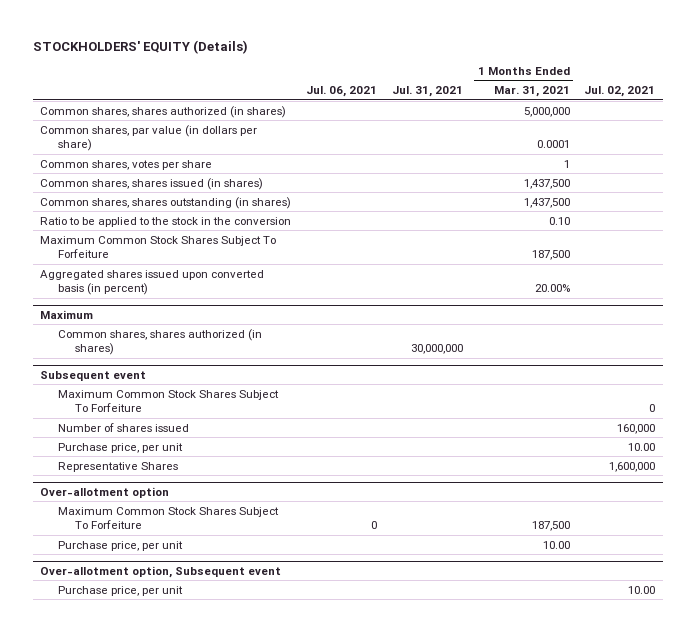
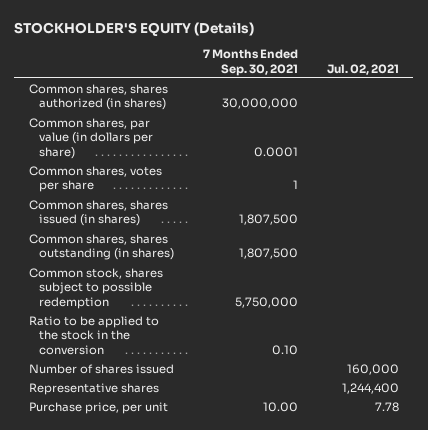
- STOCKHOLDERS' EQUITY (Details)
+ STOCKHOLDER'S EQUITY (Details)
- | Jul. 06, 2021 | Jul. 31, 2021 | 1 Months Ended Mar. 31, 2021 | Jul. 02, 2021
+ | 7 Months Ended Sep. 30, 2021 | Jul. 02, 2021
+ Common stock, shares subject to possible redemption | 5,750,000 |
- Maximum Common Stock Shares Subject To Forfeiture | | | 187,500 |
- Aggregated shares issued upon converted basis (in percent) | | | 20.00% |
- Maximum
- Common shares, shares authorized (in shares) | | 30,000,000 | |
- Subsequent event
- Maximum Common Stock Shares Subject To Forfeiture | | | | 0
- Number of shares issued | | | | 160,000
- Purchase price, per unit | | | | 10.00
- Representative Shares | | | | 1,600,000
- Over-allotment option
- Maximum Common Stock Shares Subject To Forfeiture | 0 | | 187,500 |
- Purchase price, per unit | | | 10.00 |
- Over-allotment option, Subsequent event
- Purchase price, per unit | | | | 10.00
+ Number of shares issued | | 160,000
+ Representative shares | | 1,244,400
+ Purchase price, per unit | 10.00 | 7.78

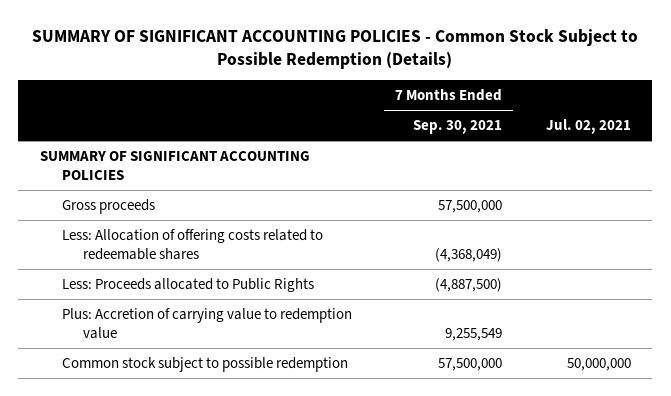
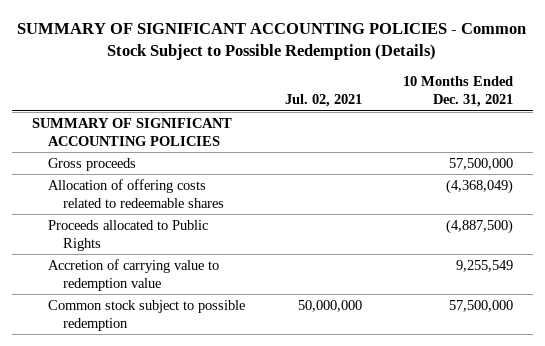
- | 7 Months Ended Sep. 30, 2021 | Jul. 02, 2021
+ | Jul. 02, 2021 | 10 Months Ended Dec. 31, 2021
- Less: Allocation of offering costs related to redeemable shares | (4,368,049) |
- Less: Proceeds allocated to Public Rights | (4,887,500) |
- Plus: Accretion of carrying value to redemption value | 9,255,549 |
+ Allocation of offering costs related to redeemable shares | | (4,368,049)
+ Proceeds allocated to Public Rights | | (4,887,500)
+ Accretion of carrying value to redemption value | | 9,255,549

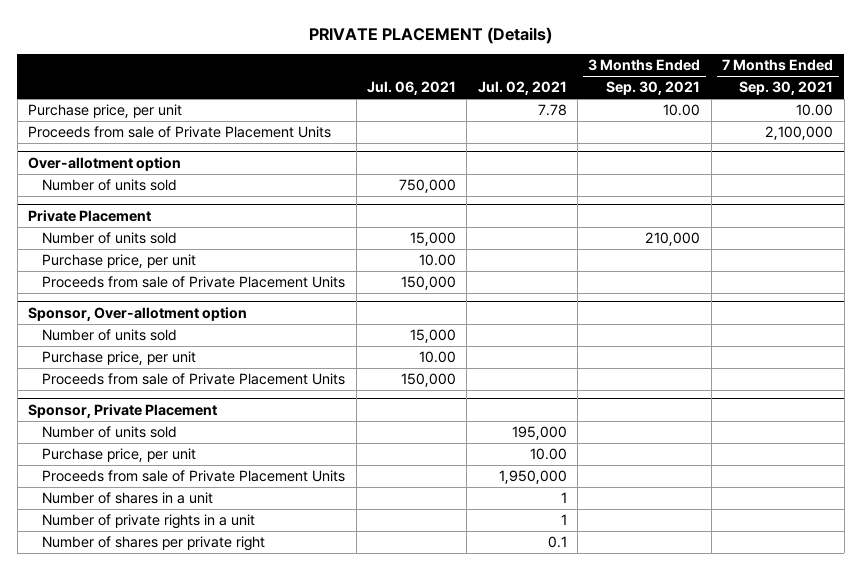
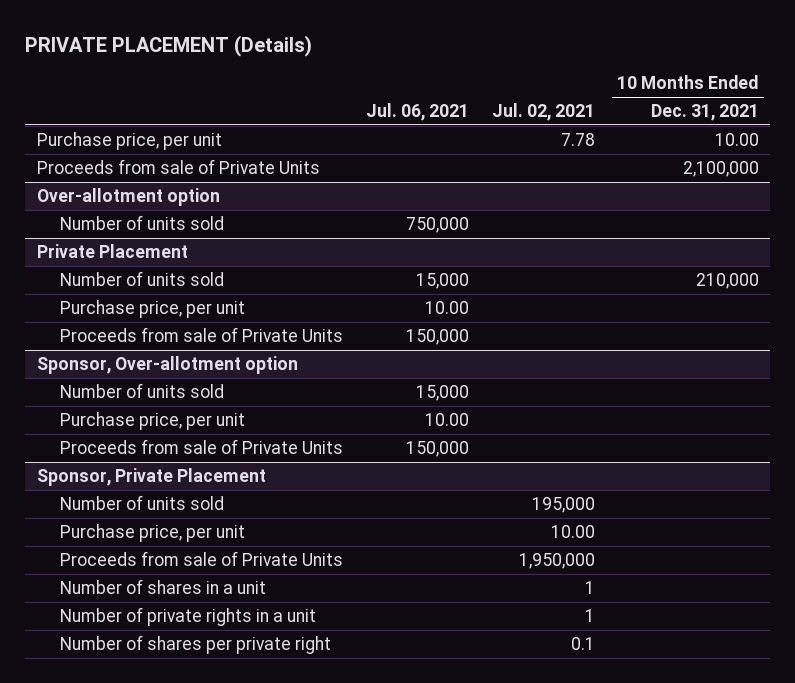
- | Jul. 06, 2021 | Jul. 02, 2021 | 3 Months Ended Sep. 30, 2021 | 7 Months Ended Sep. 30, 2021
+ | Jul. 06, 2021 | Jul. 02, 2021 | 10 Months Ended Dec. 31, 2021
- Proceeds from sale of Private Placement Units | | | | 2,100,000
+ Proceeds from sale of Private Units | | | 2,100,000
@ Private Placement
- Proceeds from sale of Private Placement Units | 150,000 | | |
+ Proceeds from sale of Private Units | 150,000 | |
@ Sponsor, Over-allotment option
- Proceeds from sale of Private Placement Units | 150,000 | | |
+ Proceeds from sale of Private Units | 150,000 | |
@ Sponsor, Private Placement
- Proceeds from sale of Private Placement Units | | 1,950,000 | |
+ Proceeds from sale of Private Units | | 1,950,000 |

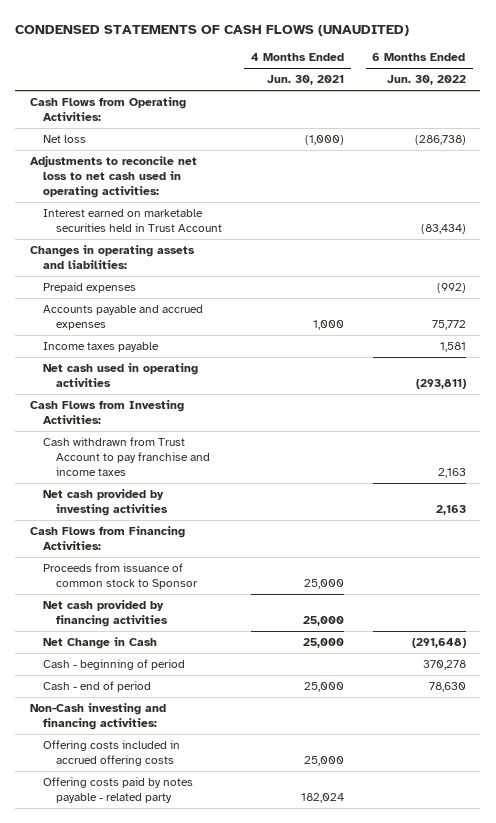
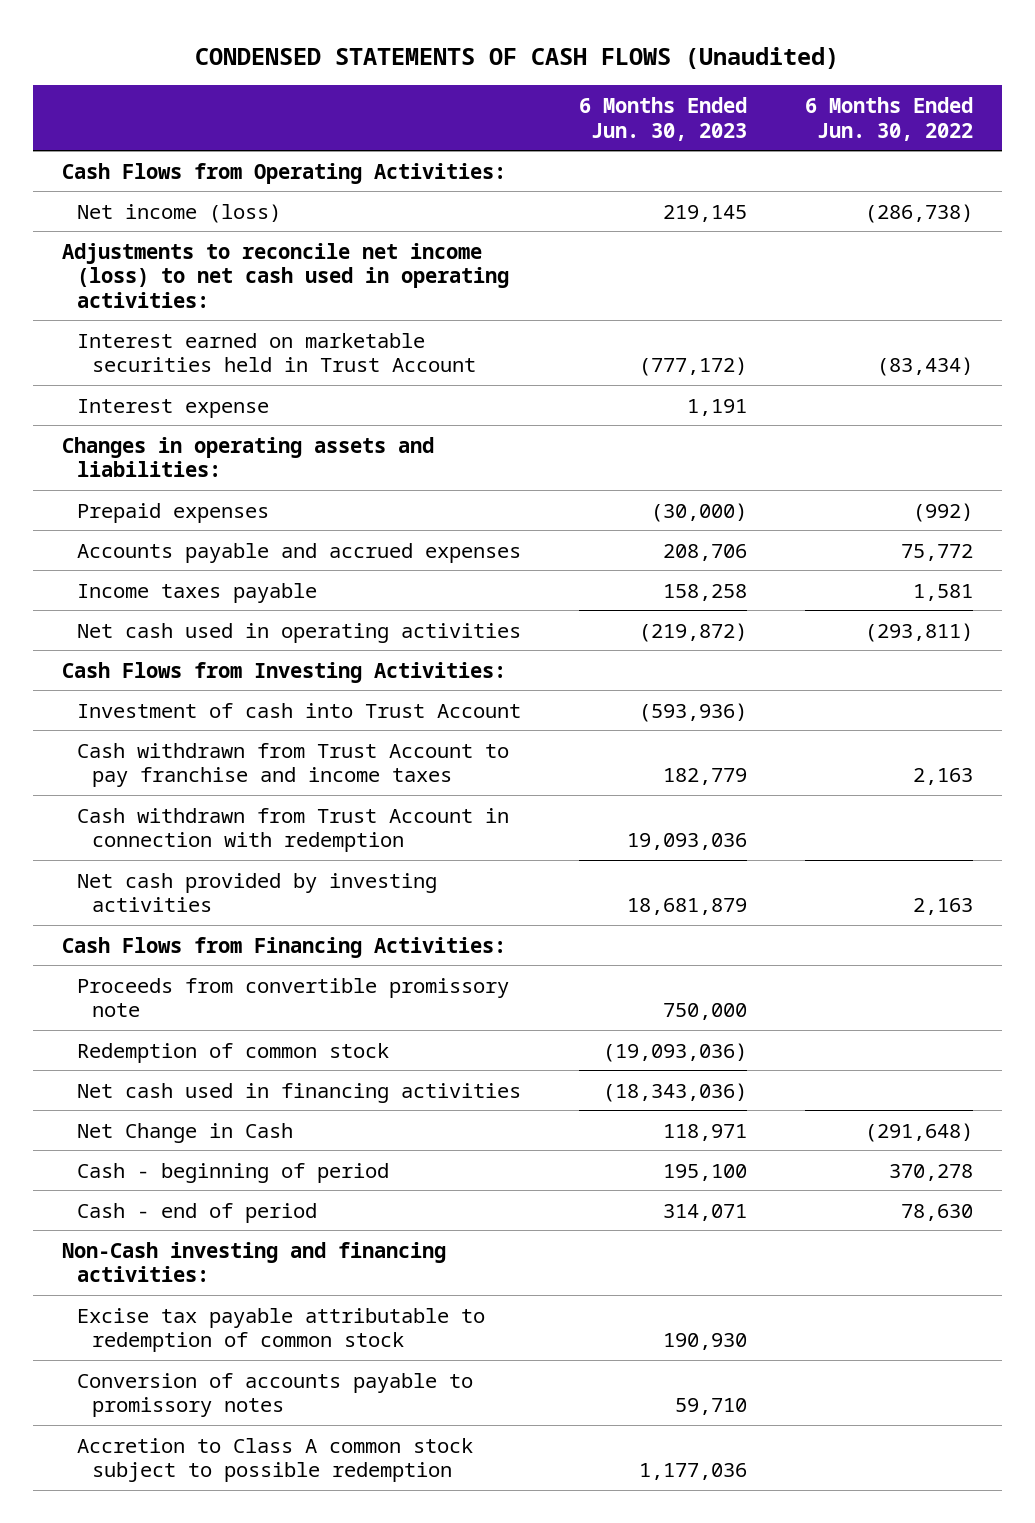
- CONDENSED STATEMENTS OF CASH FLOWS (UNAUDITED)
+ CONDENSED STATEMENTS OF CASH FLOWS (Unaudited)
- | 4 Months Ended Jun. 30, 2021 | 6 Months Ended Jun. 30, 2022
+ | 6 Months Ended Jun. 30, 2023 | 6 Months Ended Jun. 30, 2022
- Net loss | (1,000) | (286,738)
- Adjustments to reconcile net loss to net cash used in operating activities:
+ Net income (loss) | 219,145 | (286,738)
+ Adjustments to reconcile net income (loss) to net cash used in operating activities:
+ Interest expense | 1,191 |
+ Investment of cash into Trust Account | (593,936) |
+ Cash withdrawn from Trust Account in connection with redemption | 19,093,036 |
- Proceeds from issuance of common stock to Sponsor | 25,000 |
- Net cash provided by financing activities | 25,000 |
+ Proceeds from convertible promissory note | 750,000 |
+ Redemption of common stock | (19,093,036) |
+ Net cash used in financing activities | (18,343,036) |
- Offering costs included in accrued offering costs | 25,000 |
- Offering costs paid by notes payable - related party | 182,024 |
+ Excise tax payable attributable to redemption of common stock | 190,930 |
+ Conversion of accounts payable to promissory notes | 59,710 |
+ Accretion to Class A common stock subject to possible redemption | 1,177,036 |

